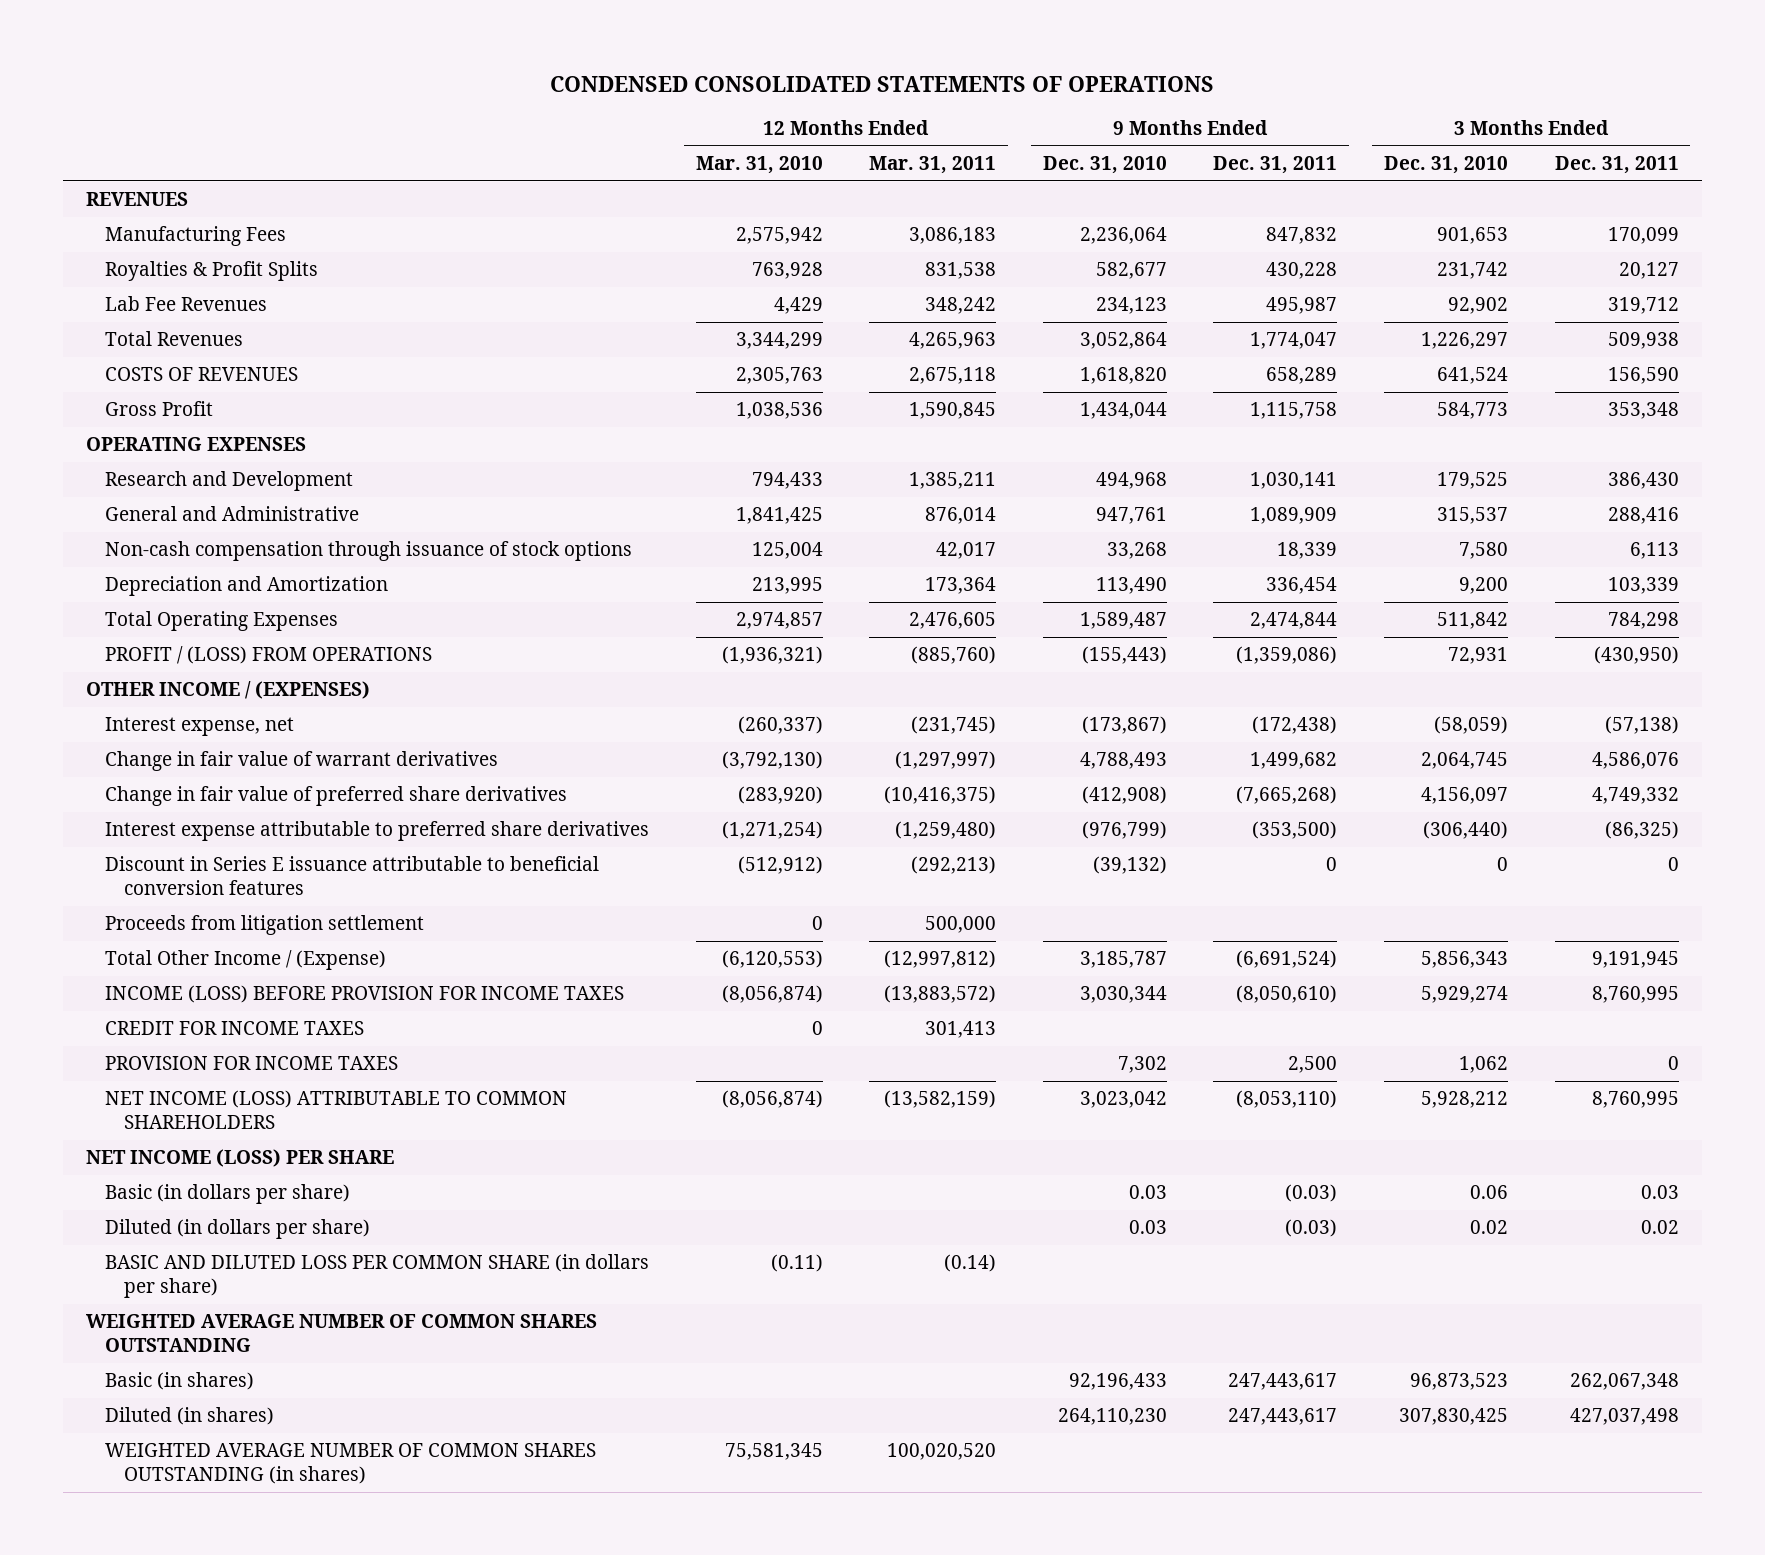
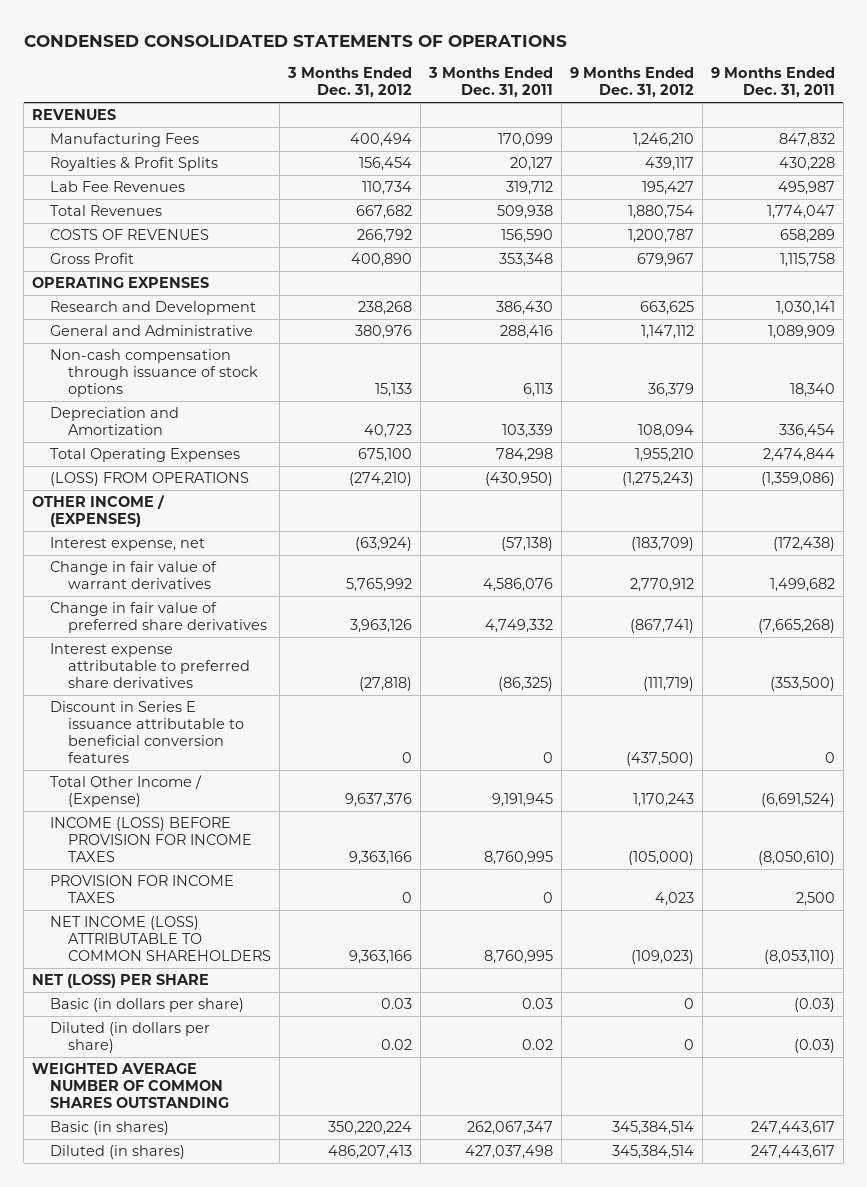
- | 12 Months Ended Mar. 31, 2010 | 12 Months Ended Mar. 31, 2011 | 9 Months Ended Dec. 31, 2010 | 9 Months Ended Dec. 31, 2011 | 3 Months Ended Dec. 31, 2010 | 3 Months Ended Dec. 31, 2011
+ | 3 Months Ended Dec. 31, 2012 | 3 Months Ended Dec. 31, 2011 | 9 Months Ended Dec. 31, 2012 | 9 Months Ended Dec. 31, 2011
- Non-cash compensation through issuance of stock options | 125,004 | 42,017 | 33,268 | 18,339 | 7,580 | 6,113
+ Non-cash compensation through issuance of stock options | 15,133 | 6,113 | 36,379 | 18,340
- PROFIT / (LOSS) FROM OPERATIONS | (1,936,321) | (885,760) | (155,443) | (1,359,086) | 72,931 | (430,950)
+ (LOSS) FROM OPERATIONS | (274,210) | (430,950) | (1,275,243) | (1,359,086)
- Proceeds from litigation settlement | 0 | 500,000 | | | |
- CREDIT FOR INCOME TAXES | 0 | 301,413 | | | |
- NET INCOME (LOSS) PER SHARE
+ NET (LOSS) PER SHARE
- BASIC AND DILUTED LOSS PER COMMON SHARE (in dollars per share) | (0.11) | (0.14) | | | |
- Basic (in shares) | | | 92,196,433 | 247,443,617 | 96,873,523 | 262,067,348
+ Basic (in shares) | 350,220,224 | 262,067,347 | 345,384,514 | 247,443,617
- WEIGHTED AVERAGE NUMBER OF COMMON SHARES OUTSTANDING (in shares) | 75,581,345 | 100,020,520 | | | |

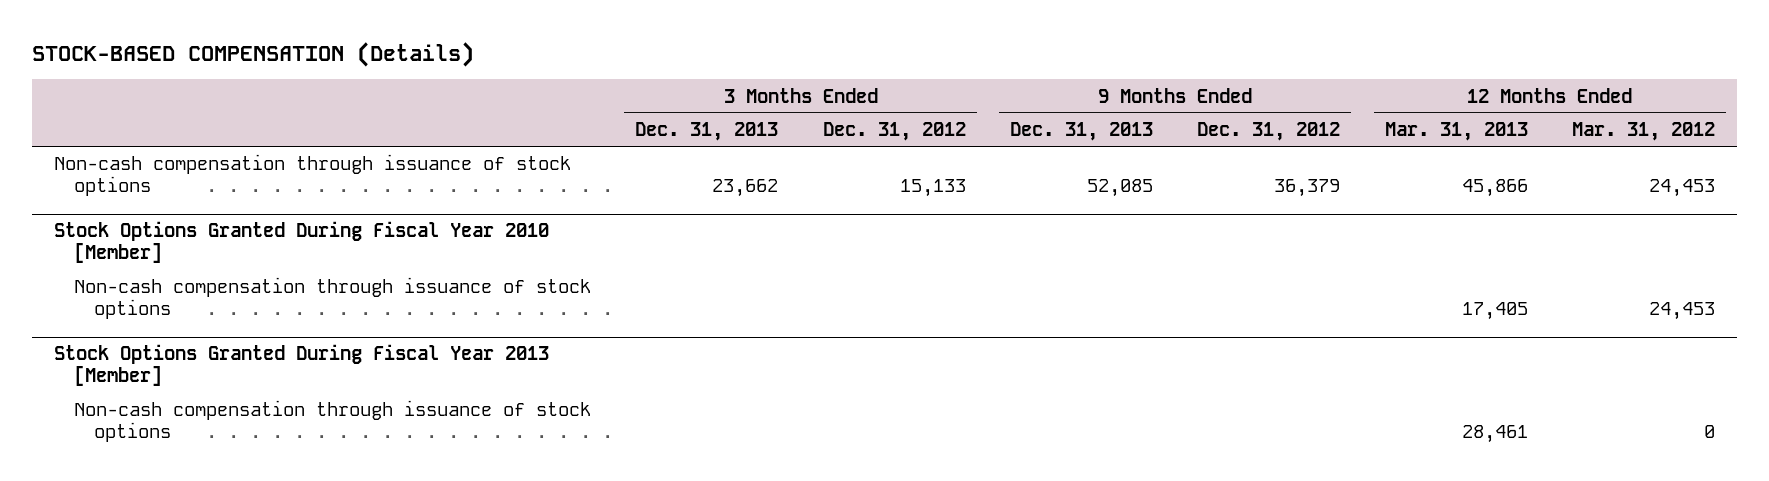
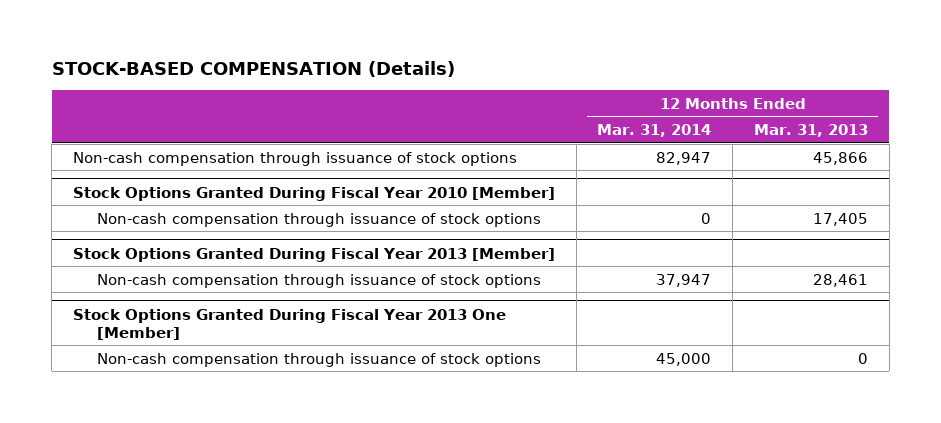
- | 3 Months Ended Dec. 31, 2013 | 3 Months Ended Dec. 31, 2012 | 9 Months Ended Dec. 31, 2013 | 9 Months Ended Dec. 31, 2012 | 12 Months Ended Mar. 31, 2013 | 12 Months Ended Mar. 31, 2012
+ | 12 Months Ended Mar. 31, 2014 | 12 Months Ended Mar. 31, 2013
+ Stock Options Granted During Fiscal Year 2013 One [Member]
+ Non-cash compensation through issuance of stock options | 45,000 | 0

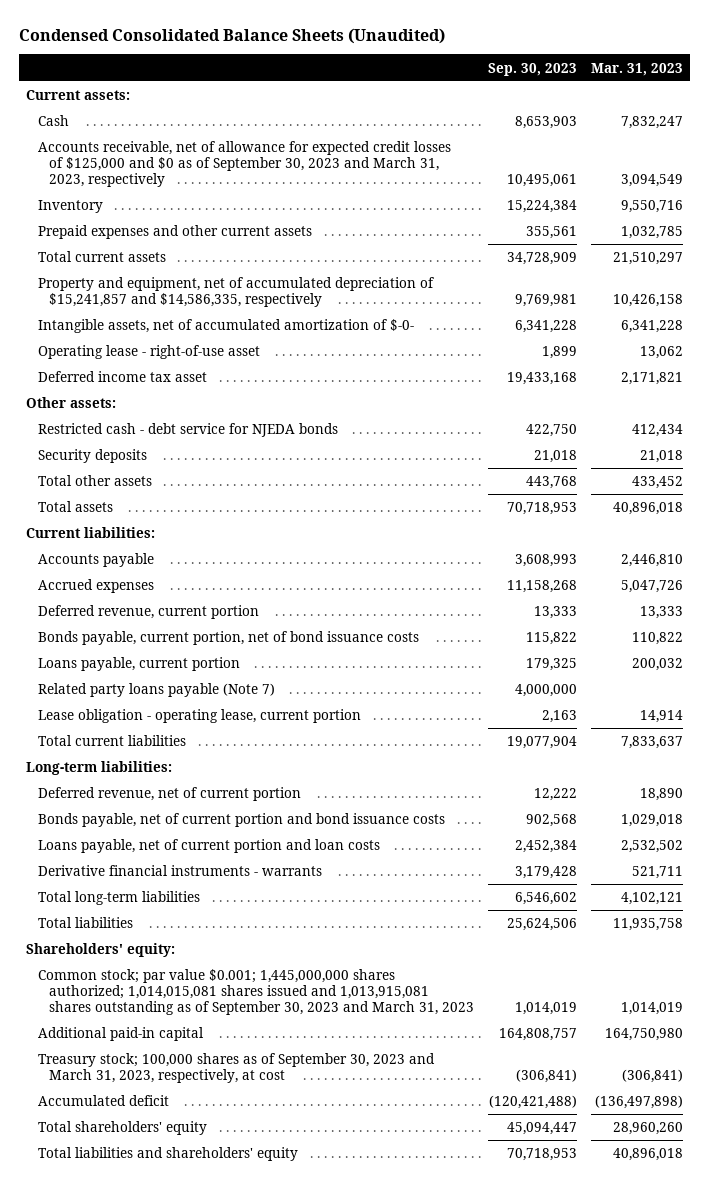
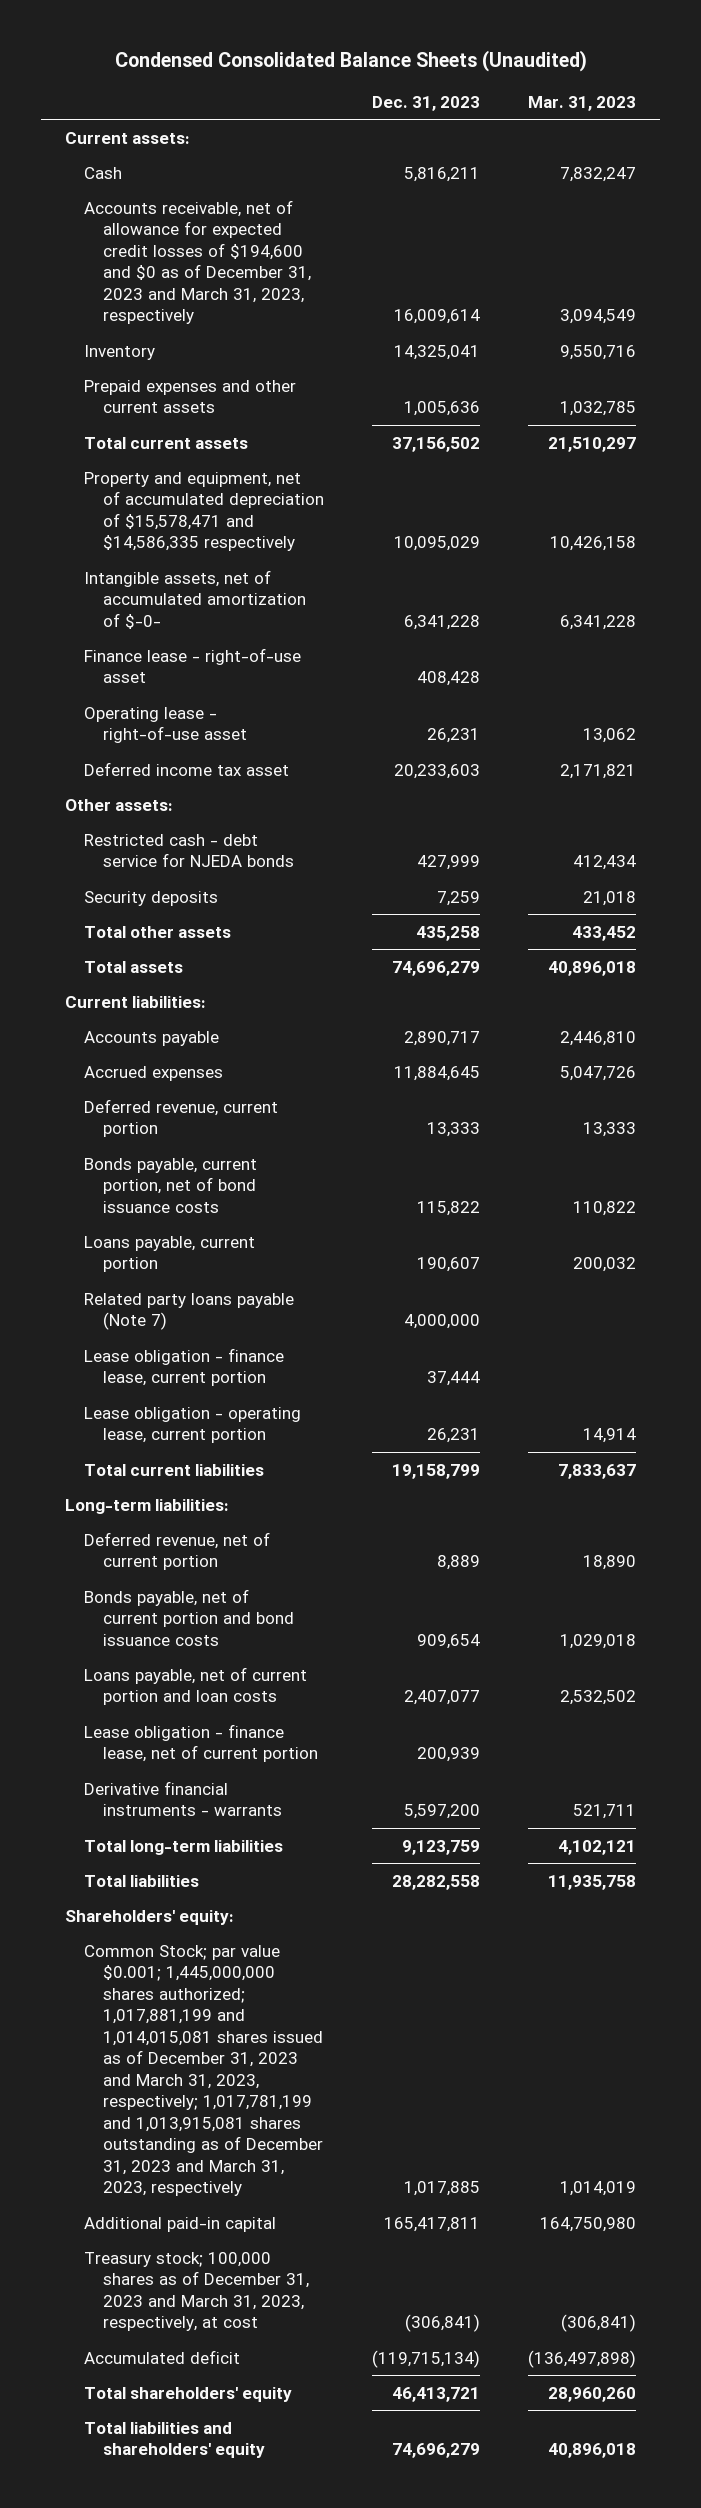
- | Sep. 30, 2023 | Mar. 31, 2023
+ | Dec. 31, 2023 | Mar. 31, 2023
- Accounts receivable, net of allowance for expected credit losses of $125,000 and $0 as of September 30, 2023 and March 31, 2023, respectively | 10,495,061 | 3,094,549
+ Accounts receivable, net of allowance for expected credit losses of $194,600 and $0 as of December 31, 2023 and March 31, 2023, respectively | 16,009,614 | 3,094,549
- Property and equipment, net of accumulated depreciation of $15,241,857 and $14,586,335, respectively | 9,769,981 | 10,426,158
+ Property and equipment, net of accumulated depreciation of $15,578,471 and $14,586,335 respectively | 10,095,029 | 10,426,158
+ Finance lease - right-of-use asset | 408,428 |
+ Lease obligation - finance lease, current portion | 37,444 |
+ Lease obligation - finance lease, net of current portion | 200,939 |
- Common stock; par value $0.001; 1,445,000,000 shares authorized; 1,014,015,081 shares issued and 1,013,915,081 shares outstanding as of September 30, 2023 and March 31, 2023 | 1,014,019 | 1,014,019
+ Common Stock; par value $0.001; 1,445,000,000 shares authorized; 1,017,881,199 and 1,014,015,081 shares issued as of December 31, 2023 and March 31, 2023, respectively; 1,017,781,199 and 1,013,915,081 shares outstanding as of December 31, 2023 and March 31, 2023, respectively | 1,017,885 | 1,014,019
- Treasury stock; 100,000 shares as of September 30, 2023 and March 31, 2023, respectively, at cost | (306,841) | (306,841)
+ Treasury stock; 100,000 shares as of December 31, 2023 and March 31, 2023, respectively, at cost | (306,841) | (306,841)

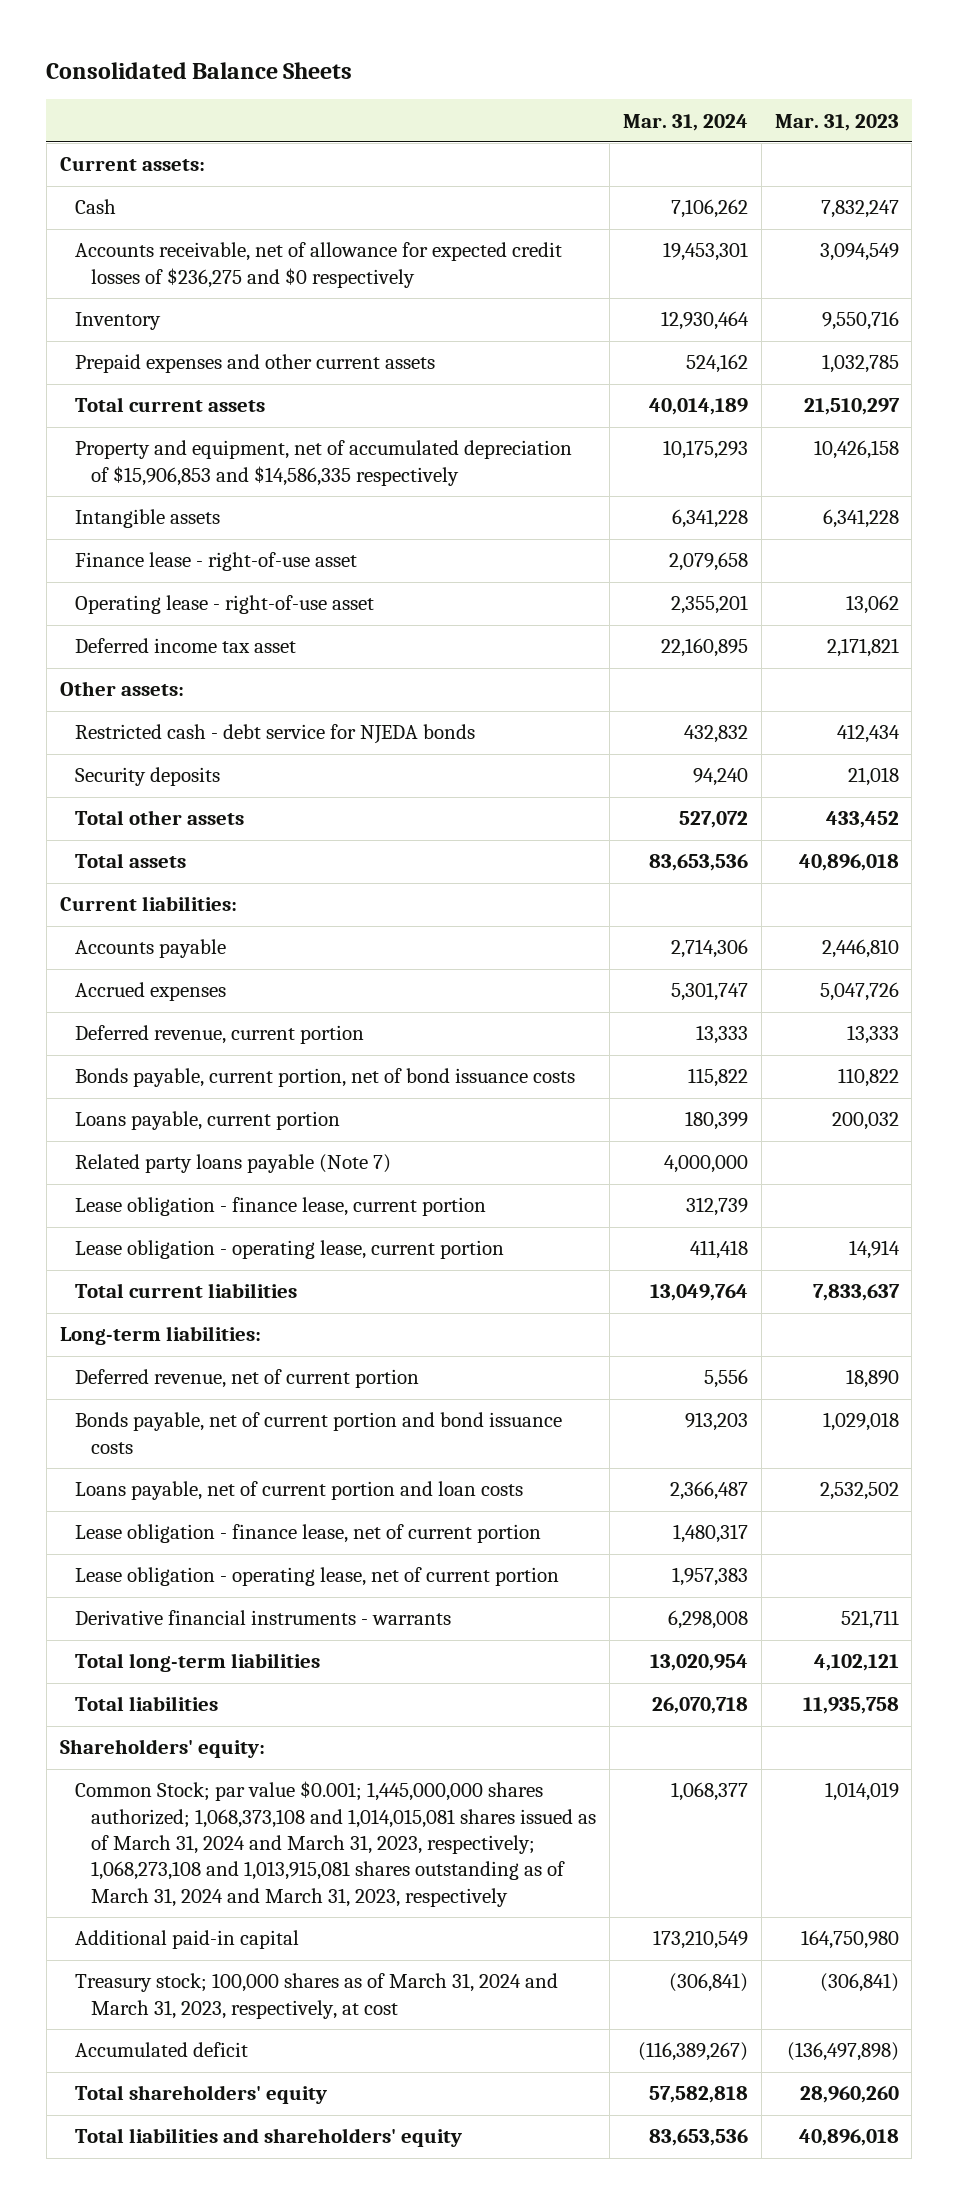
- Condensed Consolidated Balance Sheets (Unaudited)
+ Consolidated Balance Sheets
- | Dec. 31, 2023 | Mar. 31, 2023
+ | Mar. 31, 2024 | Mar. 31, 2023
- Accounts receivable, net of allowance for expected credit losses of $194,600 and $0 as of December 31, 2023 and March 31, 2023, respectively | 16,009,614 | 3,094,549
+ Accounts receivable, net of allowance for expected credit losses of $236,275 and $0 respectively | 19,453,301 | 3,094,549
- Property and equipment, net of accumulated depreciation of $15,578,471 and $14,586,335 respectively | 10,095,029 | 10,426,158
- Intangible assets, net of accumulated amortization of $-0- | 6,341,228 | 6,341,228
+ Property and equipment, net of accumulated depreciation of $15,906,853 and $14,586,335 respectively | 10,175,293 | 10,426,158
+ Intangible assets | 6,341,228 | 6,341,228
+ Lease obligation - operating lease, net of current portion | 1,957,383 |
- Common Stock; par value $0.001; 1,445,000,000 shares authorized; 1,017,881,199 and 1,014,015,081 shares issued as of December 31, 2023 and March 31, 2023, respectively; 1,017,781,199 and 1,013,915,081 shares outstanding as of December 31, 2023 and March 31, 2023, respectively | 1,017,885 | 1,014,019
+ Common Stock; par value $0.001; 1,445,000,000 shares authorized; 1,068,373,108 and 1,014,015,081 shares issued as of March 31, 2024 and March 31, 2023, respectively; 1,068,273,108 and 1,013,915,081 shares outstanding as of March 31, 2024 and March 31, 2023, respectively | 1,068,377 | 1,014,019
- Treasury stock; 100,000 shares as of December 31, 2023 and March 31, 2023, respectively, at cost | (306,841) | (306,841)
+ Treasury stock; 100,000 shares as of March 31, 2024 and March 31, 2023, respectively, at cost | (306,841) | (306,841)

